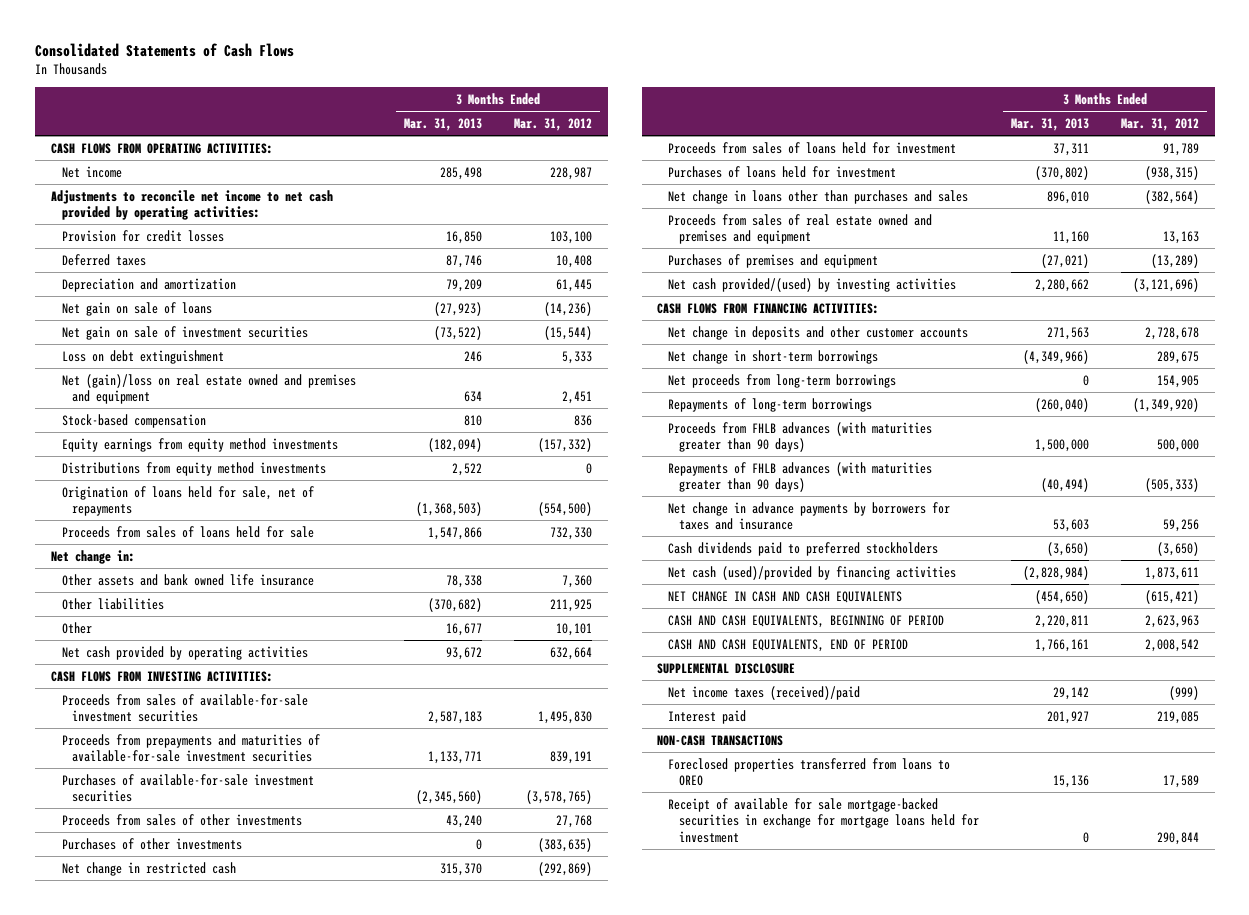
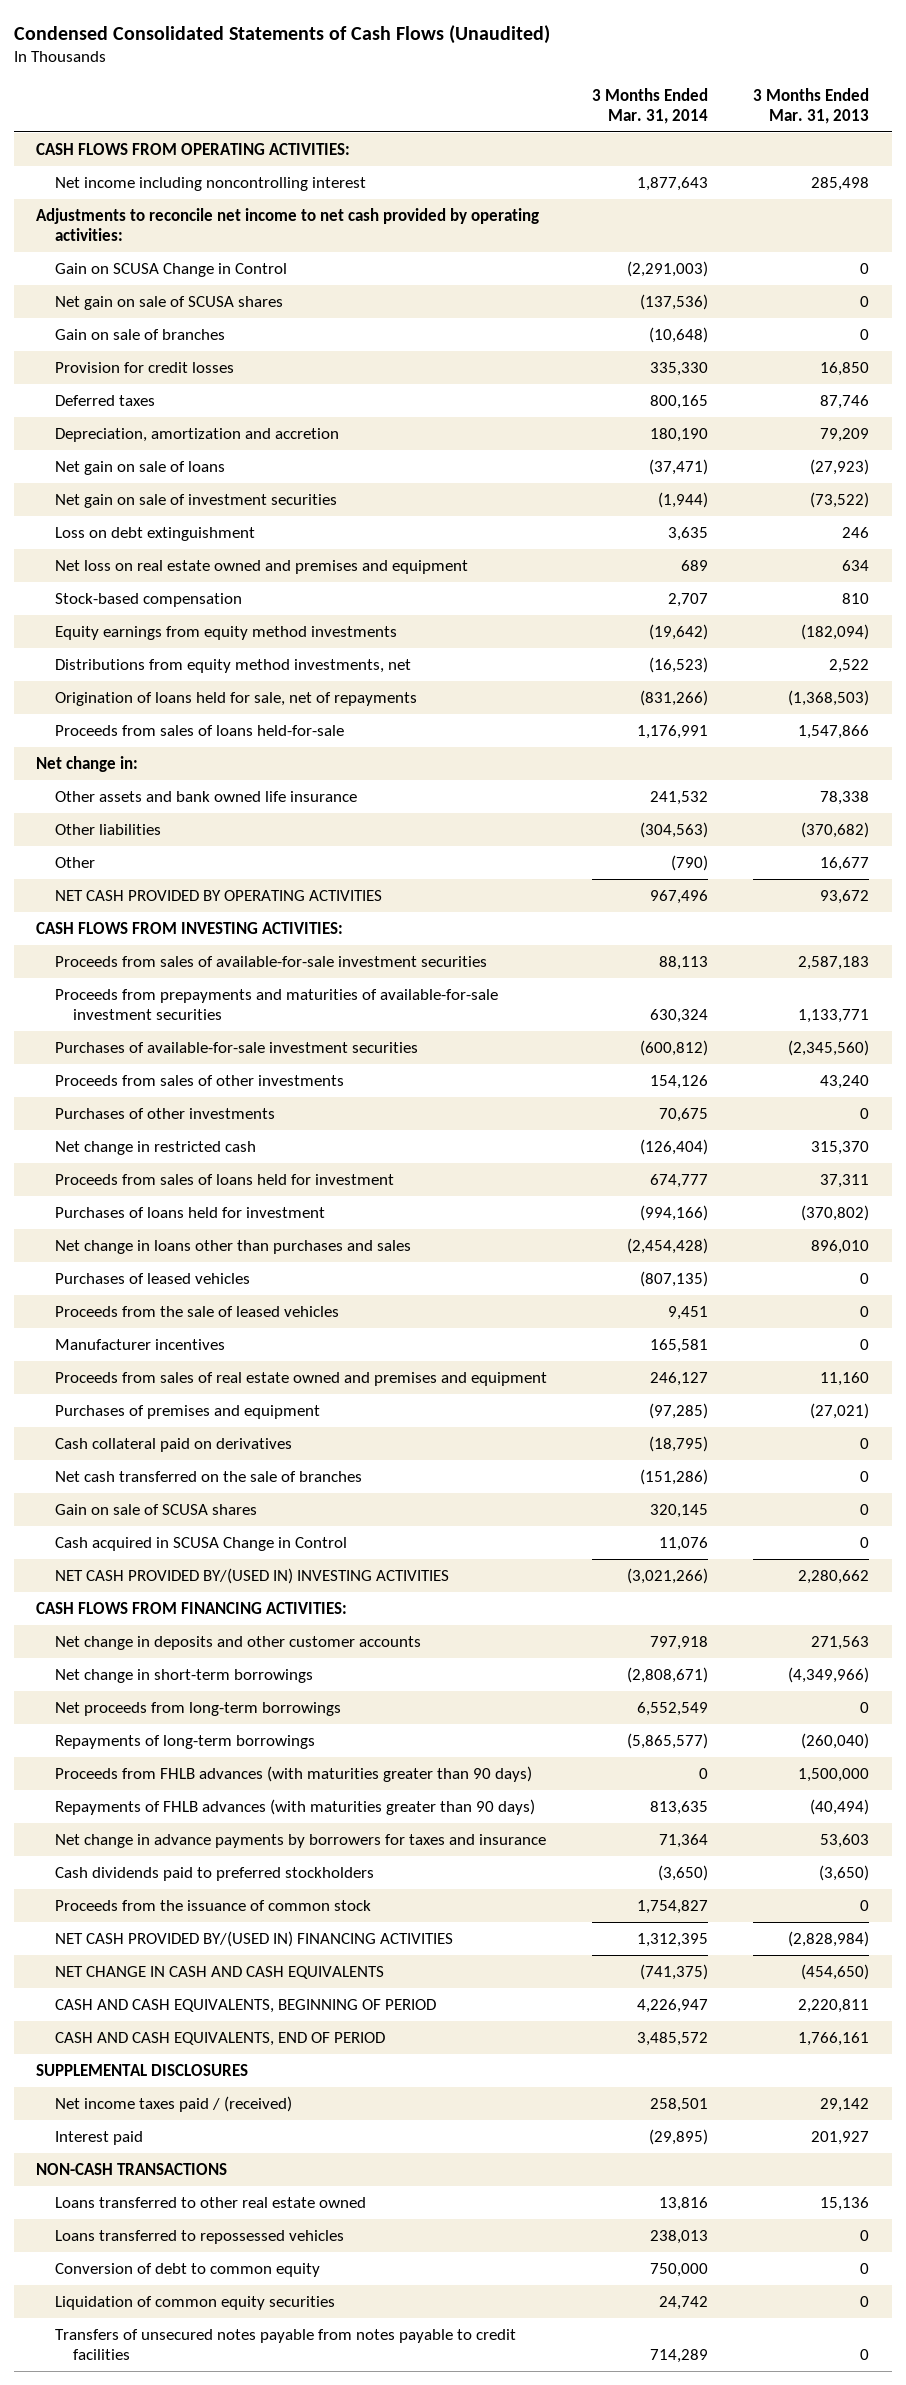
- Consolidated Statements of Cash Flows
+ Condensed Consolidated Statements of Cash Flows (Unaudited)
- | 3 Months Ended Mar. 31, 2013 | 3 Months Ended Mar. 31, 2012
+ | 3 Months Ended Mar. 31, 2014 | 3 Months Ended Mar. 31, 2013
- Net income | 285,498 | 228,987
+ Net income including noncontrolling interest | 1,877,643 | 285,498
+ Gain on SCUSA Change in Control | (2,291,003) | 0
+ Net gain on sale of SCUSA shares | (137,536) | 0
+ Gain on sale of branches | (10,648) | 0
- Depreciation and amortization | 79,209 | 61,445
+ Depreciation, amortization and accretion | 180,190 | 79,209
- Net (gain)/loss on real estate owned and premises and equipment | 634 | 2,451
+ Net loss on real estate owned and premises and equipment | 689 | 634
- Distributions from equity method investments | 2,522 | 0
+ Distributions from equity method investments, net | (16,523) | 2,522
- Proceeds from sales of loans held for sale | 1,547,866 | 732,330
+ Proceeds from sales of loans held-for-sale | 1,176,991 | 1,547,866
- Net cash provided by operating activities | 93,672 | 632,664
+ NET CASH PROVIDED BY OPERATING ACTIVITIES | 967,496 | 93,672
+ Purchases of leased vehicles | (807,135) | 0
+ Proceeds from the sale of leased vehicles | 9,451 | 0
+ Manufacturer incentives | 165,581 | 0
- Net cash provided/(used) by investing activities | 2,280,662 | (3,121,696)
+ Cash collateral paid on derivatives | (18,795) | 0
+ Net cash transferred on the sale of branches | (151,286) | 0
+ Gain on sale of SCUSA shares | 320,145 | 0
+ Cash acquired in SCUSA Change in Control | 11,076 | 0
+ NET CASH PROVIDED BY/(USED IN) INVESTING ACTIVITIES | (3,021,266) | 2,280,662
- Net cash (used)/provided by financing activities | (2,828,984) | 1,873,611
+ Proceeds from the issuance of common stock | 1,754,827 | 0
+ NET CASH PROVIDED BY/(USED IN) FINANCING ACTIVITIES | 1,312,395 | (2,828,984)
- SUPPLEMENTAL DISCLOSURE
- Net income taxes (received)/paid | 29,142 | (999)
+ SUPPLEMENTAL DISCLOSURES
+ Net income taxes paid / (received) | 258,501 | 29,142
- Foreclosed properties transferred from loans to OREO | 15,136 | 17,589
- Receipt of available for sale mortgage-backed securities in exchange for mortgage loans held for investment | 0 | 290,844
+ Loans transferred to other real estate owned | 13,816 | 15,136
+ Loans transferred to repossessed vehicles | 238,013 | 0
+ Conversion of debt to common equity | 750,000 | 0
+ Liquidation of common equity securities | 24,742 | 0
+ Transfers of unsecured notes payable from notes payable to credit facilities | 714,289 | 0

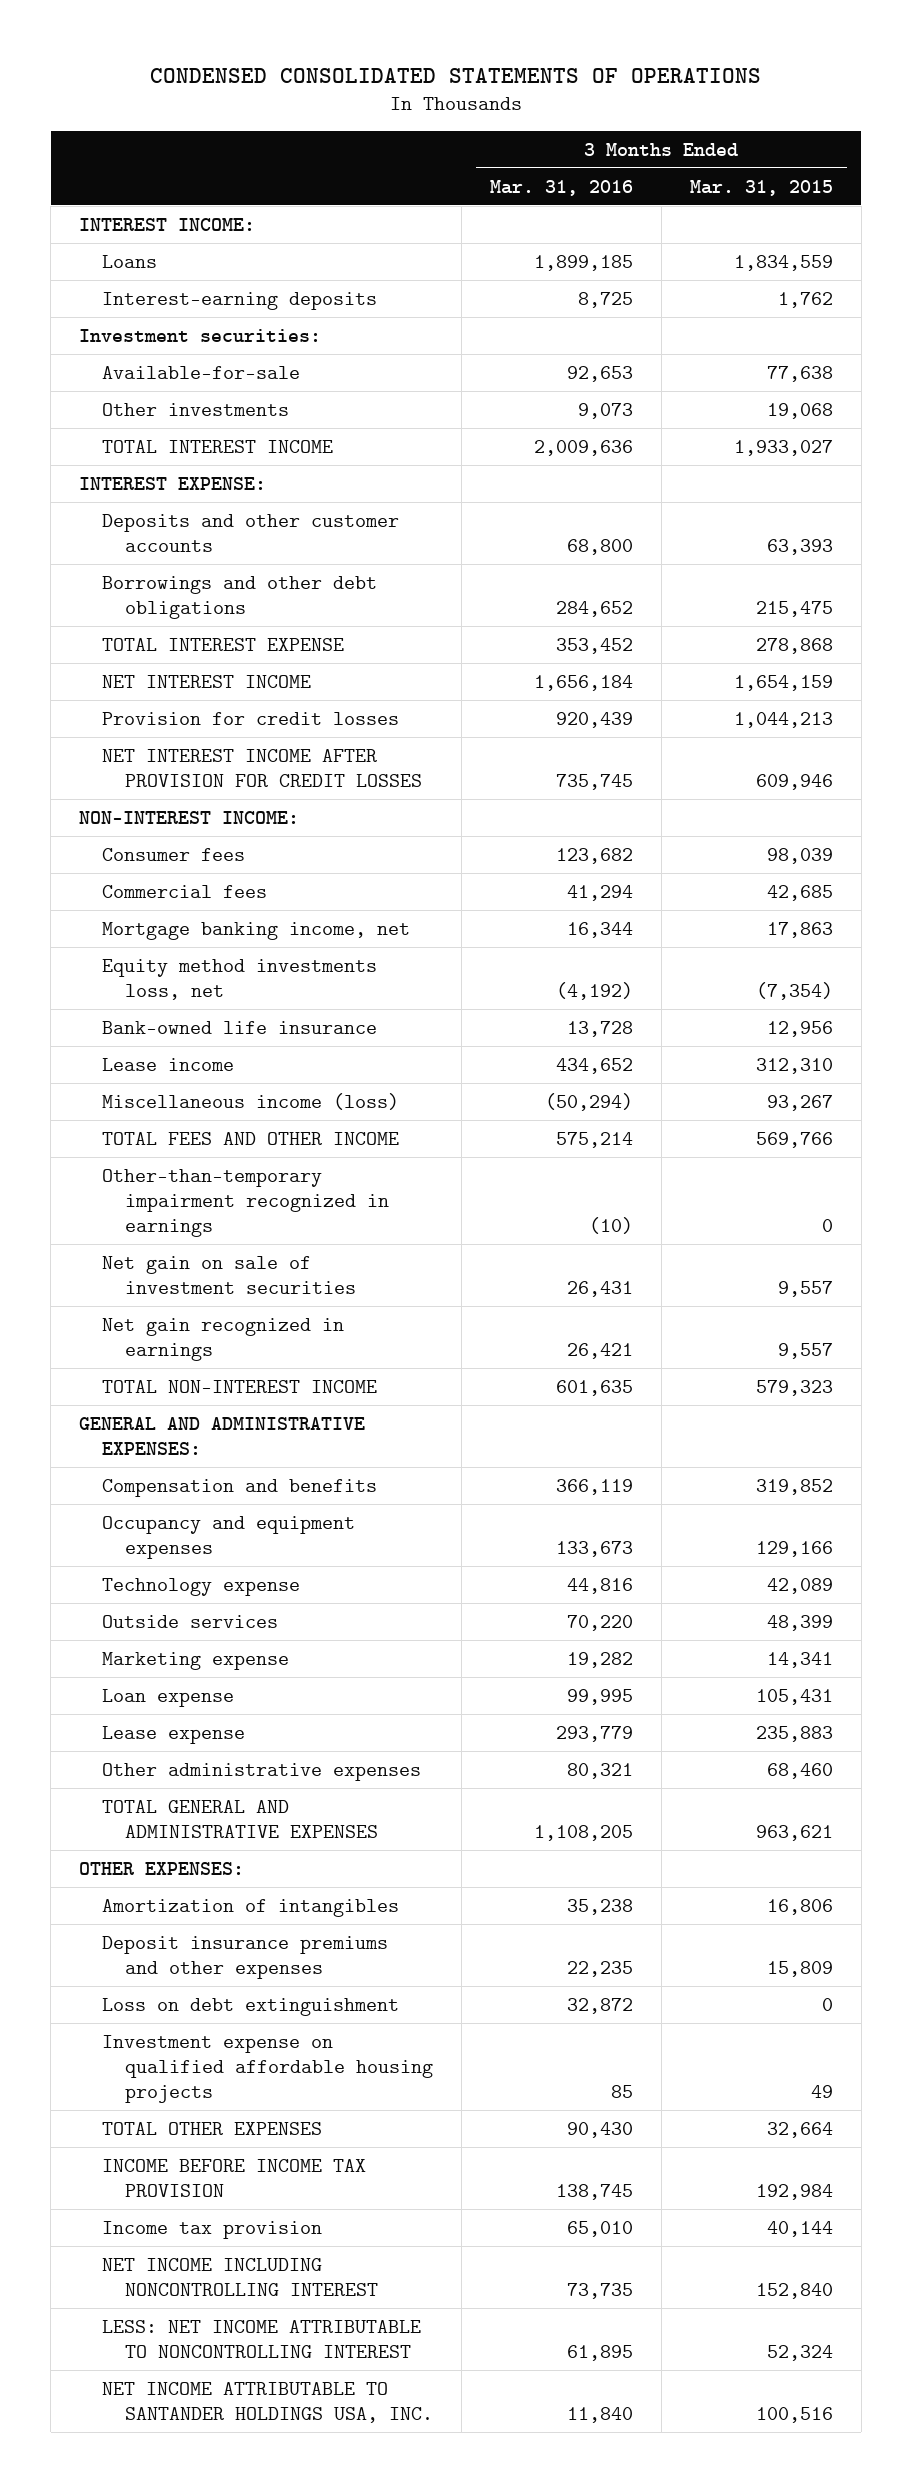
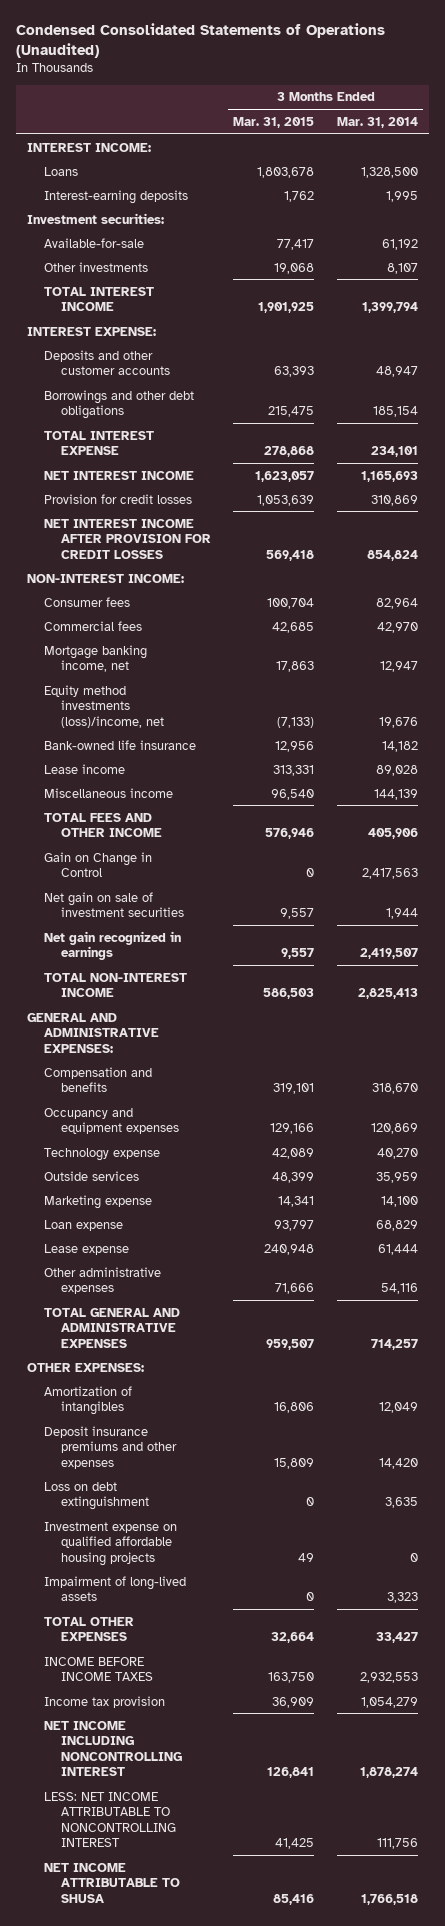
- CONDENSED CONSOLIDATED STATEMENTS OF OPERATIONS
+ Condensed Consolidated Statements of Operations (Unaudited)
- | 3 Months Ended Mar. 31, 2016 | 3 Months Ended Mar. 31, 2015
+ | 3 Months Ended Mar. 31, 2015 | 3 Months Ended Mar. 31, 2014
- Loans | 1,899,185 | 1,834,559
+ Loans | 1,803,678 | 1,328,500
- Available-for-sale | 92,653 | 77,638
+ Available-for-sale | 77,417 | 61,192
- TOTAL INTEREST INCOME | 2,009,636 | 1,933,027
+ TOTAL INTEREST INCOME | 1,901,925 | 1,399,794
- NET INTEREST INCOME | 1,656,184 | 1,654,159
- Provision for credit losses | 920,439 | 1,044,213
- NET INTEREST INCOME AFTER PROVISION FOR CREDIT LOSSES | 735,745 | 609,946
+ NET INTEREST INCOME | 1,623,057 | 1,165,693
+ Provision for credit losses | 1,053,639 | 310,869
+ NET INTEREST INCOME AFTER PROVISION FOR CREDIT LOSSES | 569,418 | 854,824
- Consumer fees | 123,682 | 98,039
+ Consumer fees | 100,704 | 82,964
- Equity method investments loss, net | (4,192) | (7,354)
+ Equity method investments (loss)/income, net | (7,133) | 19,676
- Lease income | 434,652 | 312,310
- Miscellaneous income (loss) | (50,294) | 93,267
- TOTAL FEES AND OTHER INCOME | 575,214 | 569,766
- Other-than-temporary impairment recognized in earnings | (10) | 0
+ Lease income | 313,331 | 89,028
+ Miscellaneous income | 96,540 | 144,139
+ TOTAL FEES AND OTHER INCOME | 576,946 | 405,906
+ Gain on Change in Control | 0 | 2,417,563
- TOTAL NON-INTEREST INCOME | 601,635 | 579,323
+ TOTAL NON-INTEREST INCOME | 586,503 | 2,825,413
- Compensation and benefits | 366,119 | 319,852
+ Compensation and benefits | 319,101 | 318,670
- Loan expense | 99,995 | 105,431
- Lease expense | 293,779 | 235,883
- Other administrative expenses | 80,321 | 68,460
- TOTAL GENERAL AND ADMINISTRATIVE EXPENSES | 1,108,205 | 963,621
+ Loan expense | 93,797 | 68,829
+ Lease expense | 240,948 | 61,444
+ Other administrative expenses | 71,666 | 54,116
+ TOTAL GENERAL AND ADMINISTRATIVE EXPENSES | 959,507 | 714,257
+ Impairment of long-lived assets | 0 | 3,323
- INCOME BEFORE INCOME TAX PROVISION | 138,745 | 192,984
- Income tax provision | 65,010 | 40,144
- NET INCOME INCLUDING NONCONTROLLING INTEREST | 73,735 | 152,840
- LESS: NET INCOME ATTRIBUTABLE TO NONCONTROLLING INTEREST | 61,895 | 52,324
- NET INCOME ATTRIBUTABLE TO SANTANDER HOLDINGS USA, INC. | 11,840 | 100,516
+ INCOME BEFORE INCOME TAXES | 163,750 | 2,932,553
+ Income tax provision | 36,909 | 1,054,279
+ NET INCOME INCLUDING NONCONTROLLING INTEREST | 126,841 | 1,878,274
+ LESS: NET INCOME ATTRIBUTABLE TO NONCONTROLLING INTEREST | 41,425 | 111,756
+ NET INCOME ATTRIBUTABLE TO SHUSA | 85,416 | 1,766,518

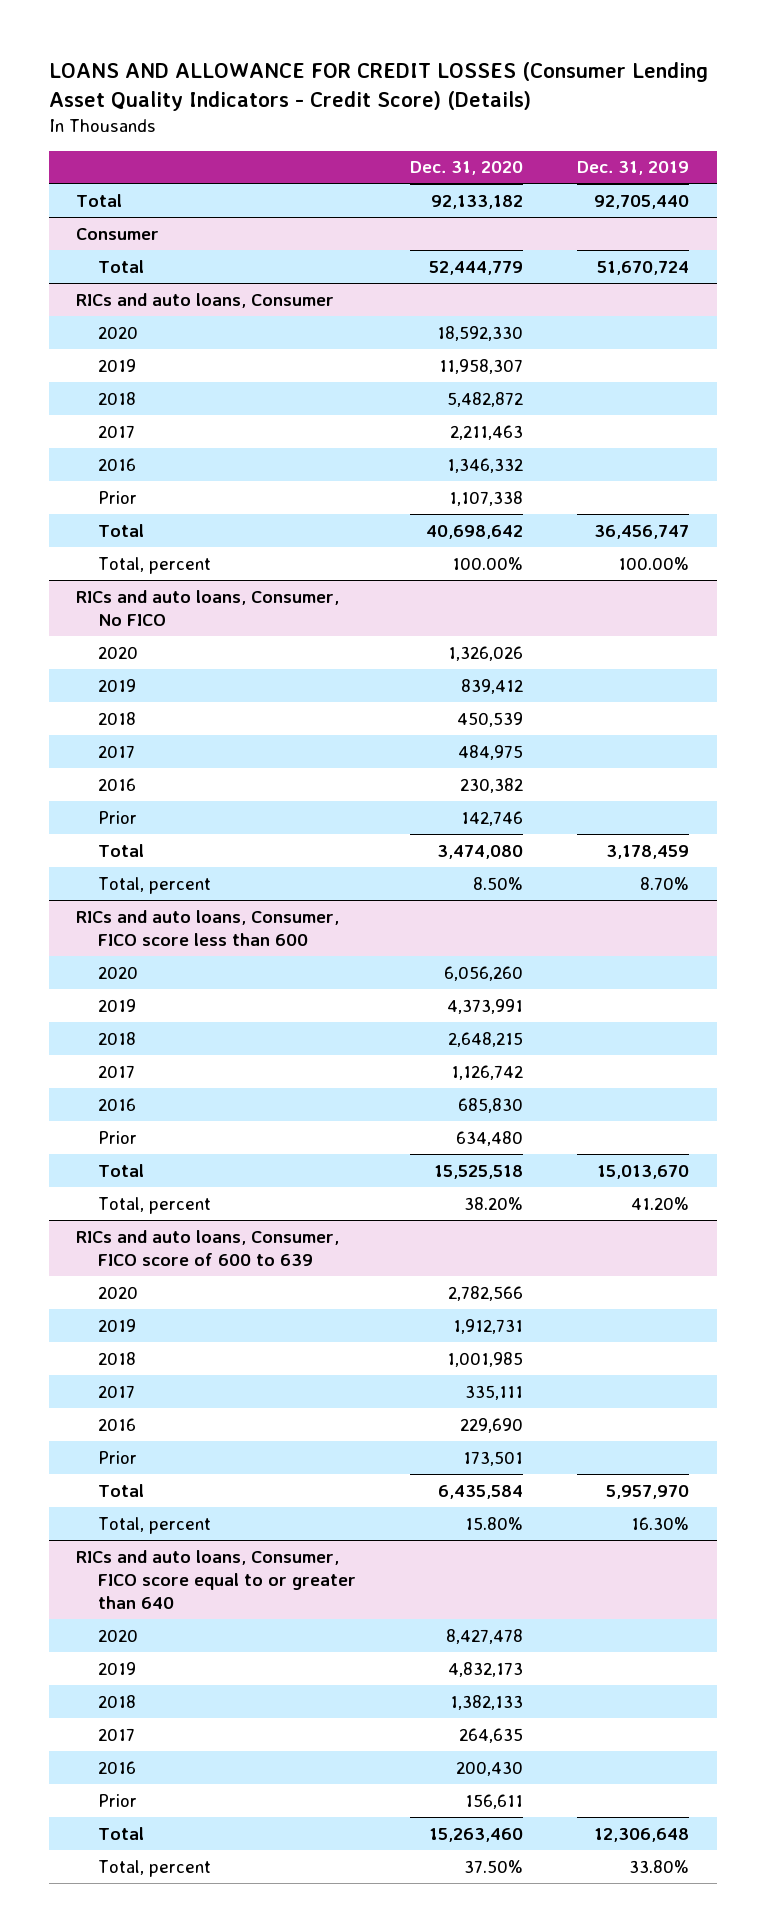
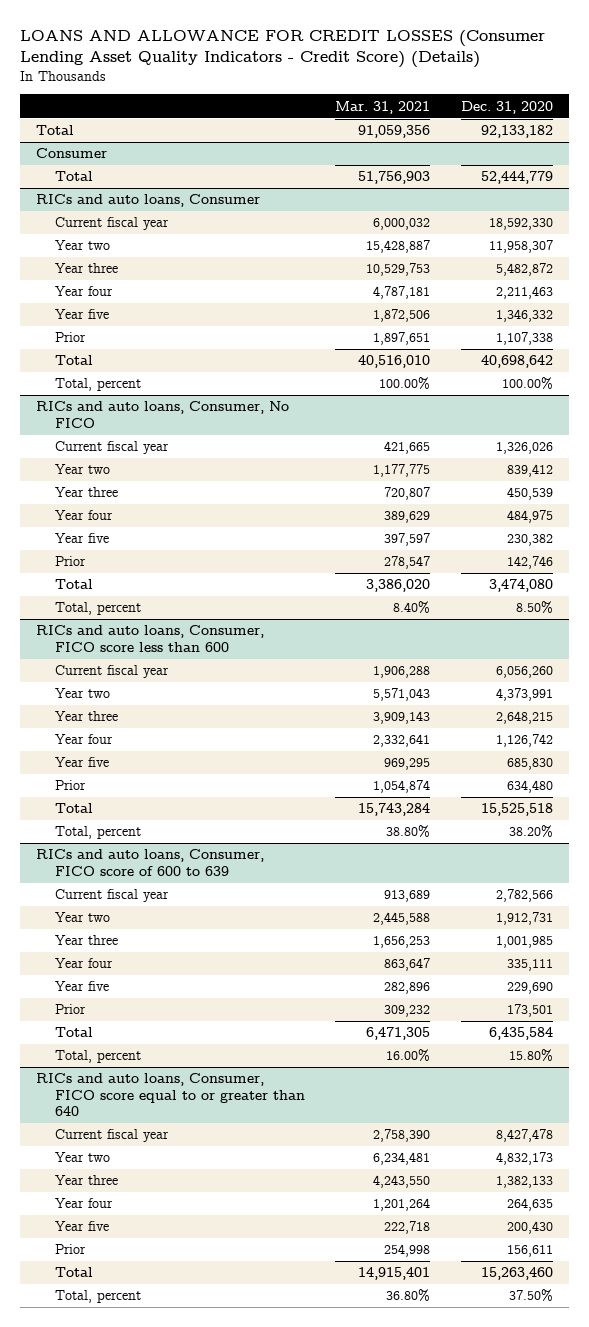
- | Dec. 31, 2020 | Dec. 31, 2019
+ | Mar. 31, 2021 | Dec. 31, 2020
@ RICs and auto loans, Consumer
- 2020 | 18,592,330 |
- 2019 | 11,958,307 |
- 2018 | 5,482,872 |
- 2017 | 2,211,463 |
- 2016 | 1,346,332 |
+ Current fiscal year | 6,000,032 | 18,592,330
+ Year two | 15,428,887 | 11,958,307
+ Year three | 10,529,753 | 5,482,872
+ Year four | 4,787,181 | 2,211,463
+ Year five | 1,872,506 | 1,346,332
@ RICs and auto loans, Consumer, No FICO
- 2020 | 1,326,026 |
- 2019 | 839,412 |
- 2018 | 450,539 |
- 2017 | 484,975 |
- 2016 | 230,382 |
+ Current fiscal year | 421,665 | 1,326,026
+ Year two | 1,177,775 | 839,412
+ Year three | 720,807 | 450,539
+ Year four | 389,629 | 484,975
+ Year five | 397,597 | 230,382
@ RICs and auto loans, Consumer, FICO score less than 600
- 2020 | 6,056,260 |
- 2019 | 4,373,991 |
- 2018 | 2,648,215 |
- 2017 | 1,126,742 |
- 2016 | 685,830 |
+ Current fiscal year | 1,906,288 | 6,056,260
+ Year two | 5,571,043 | 4,373,991
+ Year three | 3,909,143 | 2,648,215
+ Year four | 2,332,641 | 1,126,742
+ Year five | 969,295 | 685,830
@ RICs and auto loans, Consumer, FICO score of 600 to 639
- 2020 | 2,782,566 |
- 2019 | 1,912,731 |
- 2018 | 1,001,985 |
- 2017 | 335,111 |
- 2016 | 229,690 |
+ Current fiscal year | 913,689 | 2,782,566
+ Year two | 2,445,588 | 1,912,731
+ Year three | 1,656,253 | 1,001,985
+ Year four | 863,647 | 335,111
+ Year five | 282,896 | 229,690
@ RICs and auto loans, Consumer, FICO score equal to or greater than 640
- 2020 | 8,427,478 |
- 2019 | 4,832,173 |
- 2018 | 1,382,133 |
- 2017 | 264,635 |
- 2016 | 200,430 |
+ Current fiscal year | 2,758,390 | 8,427,478
+ Year two | 6,234,481 | 4,832,173
+ Year three | 4,243,550 | 1,382,133
+ Year four | 1,201,264 | 264,635
+ Year five | 222,718 | 200,430

